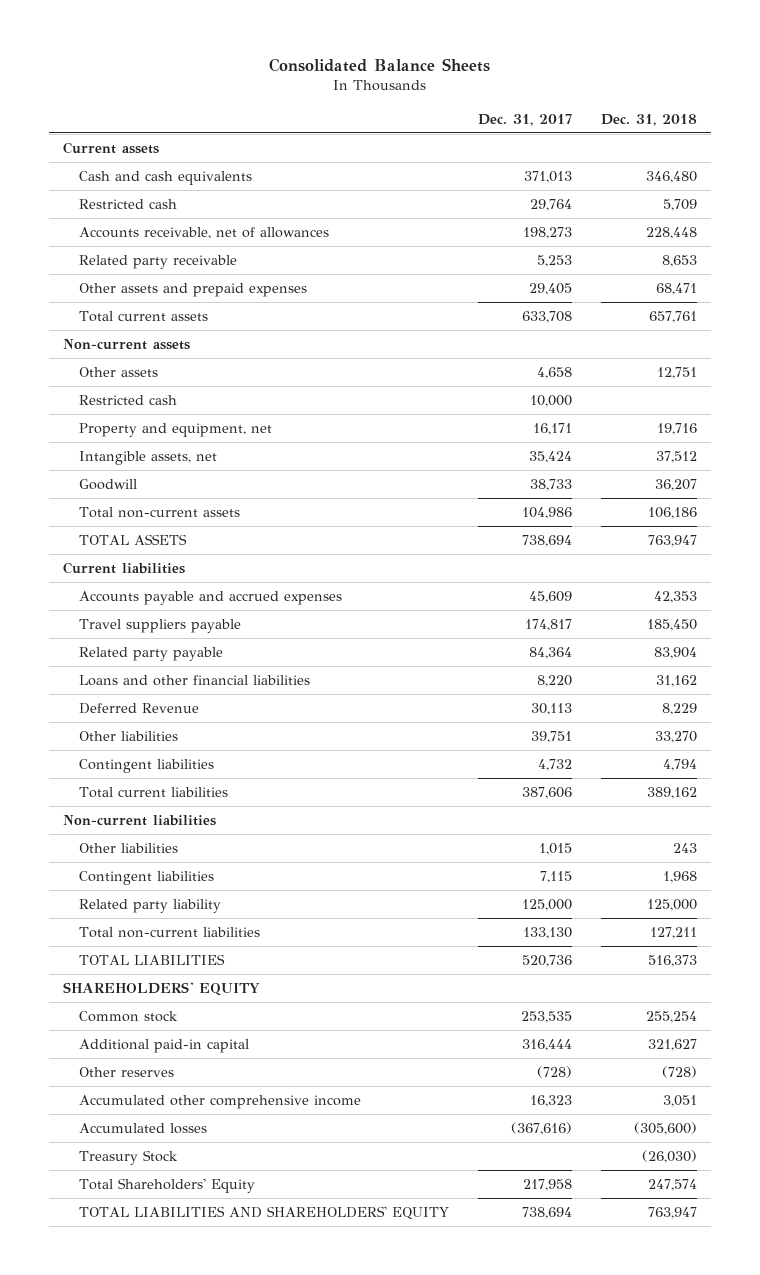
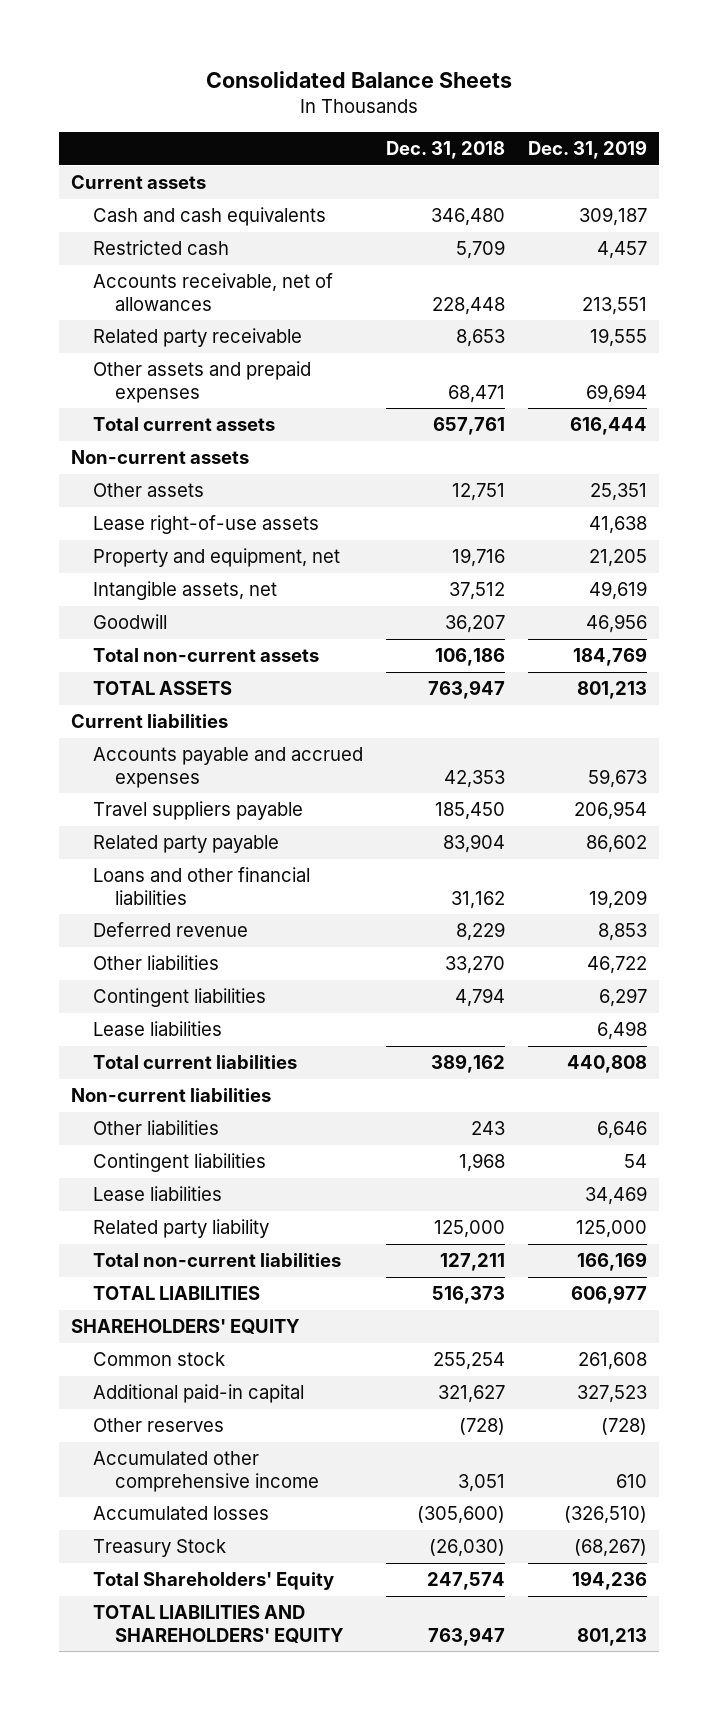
- | Dec. 31, 2017 | Dec. 31, 2018
+ | Dec. 31, 2018 | Dec. 31, 2019
- Restricted cash | 10,000 |
+ Lease right-of-use assets | | 41,638
- Deferred Revenue | 30,113 | 8,229
+ Deferred revenue | 8,229 | 8,853
+ Lease liabilities | | 6,498
+ Lease liabilities | | 34,469

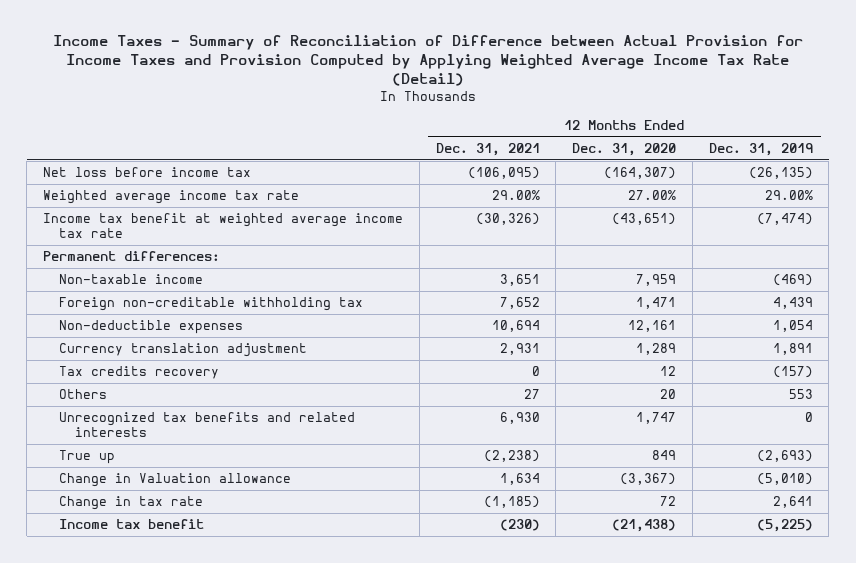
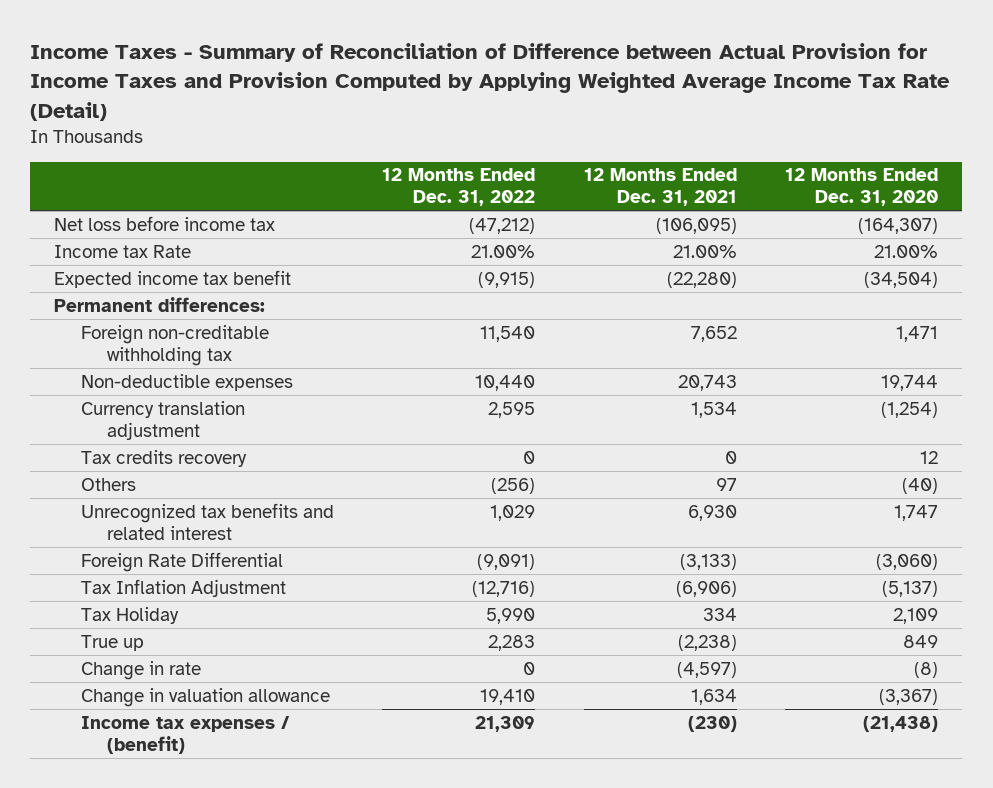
- | 12 Months Ended Dec. 31, 2021 | 12 Months Ended Dec. 31, 2020 | 12 Months Ended Dec. 31, 2019
+ | 12 Months Ended Dec. 31, 2022 | 12 Months Ended Dec. 31, 2021 | 12 Months Ended Dec. 31, 2020
- Weighted average income tax rate | 29.00% | 27.00% | 29.00%
- Income tax benefit at weighted average income tax rate | (30,326) | (43,651) | (7,474)
+ Income tax Rate | 21.00% | 21.00% | 21.00%
+ Expected income tax benefit | (9,915) | (22,280) | (34,504)
- Non-taxable income | 3,651 | 7,959 | (469)
- Non-deductible expenses | 10,694 | 12,161 | 1,054
- Currency translation adjustment | 2,931 | 1,289 | 1,891
+ Non-deductible expenses | 10,440 | 20,743 | 19,744
+ Currency translation adjustment | 2,595 | 1,534 | (1,254)
- Others | 27 | 20 | 553
- Unrecognized tax benefits and related interests | 6,930 | 1,747 | 0
+ Others | (256) | 97 | (40)
+ Unrecognized tax benefits and related interest | 1,029 | 6,930 | 1,747
+ Foreign Rate Differential | (9,091) | (3,133) | (3,060)
+ Tax Inflation Adjustment | (12,716) | (6,906) | (5,137)
+ Tax Holiday | 5,990 | 334 | 2,109
- Change in Valuation allowance | 1,634 | (3,367) | (5,010)
- Change in tax rate | (1,185) | 72 | 2,641
- Income tax benefit | (230) | (21,438) | (5,225)
+ Change in rate | 0 | (4,597) | (8)
+ Change in valuation allowance | 19,410 | 1,634 | (3,367)
+ Income tax expenses / (benefit) | 21,309 | (230) | (21,438)

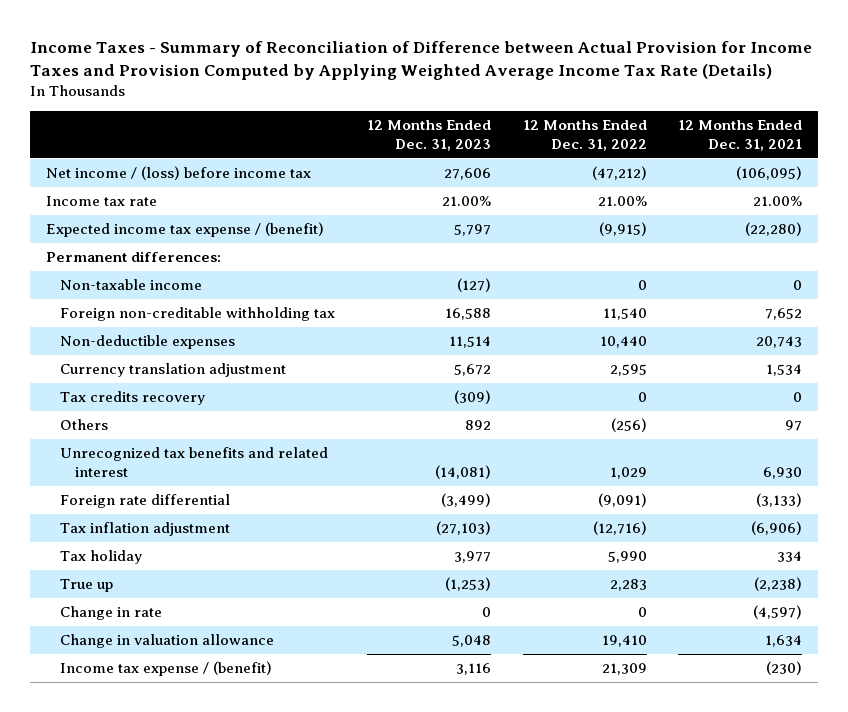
- Income Taxes - Summary of Reconciliation of Difference between Actual Provision for Income Taxes and Provision Computed by Applying Weighted Average Income Tax Rate (Detail)
+ Income Taxes - Summary of Reconciliation of Difference between Actual Provision for Income Taxes and Provision Computed by Applying Weighted Average Income Tax Rate (Details)
- | 12 Months Ended Dec. 31, 2022 | 12 Months Ended Dec. 31, 2021 | 12 Months Ended Dec. 31, 2020
+ | 12 Months Ended Dec. 31, 2023 | 12 Months Ended Dec. 31, 2022 | 12 Months Ended Dec. 31, 2021
- Net loss before income tax | (47,212) | (106,095) | (164,307)
- Income tax Rate | 21.00% | 21.00% | 21.00%
- Expected income tax benefit | (9,915) | (22,280) | (34,504)
+ Net income / (loss) before income tax | 27,606 | (47,212) | (106,095)
+ Income tax rate | 21.00% | 21.00% | 21.00%
+ Expected income tax expense / (benefit) | 5,797 | (9,915) | (22,280)
+ Non-taxable income | (127) | 0 | 0
- Foreign Rate Differential | (9,091) | (3,133) | (3,060)
- Tax Inflation Adjustment | (12,716) | (6,906) | (5,137)
- Tax Holiday | 5,990 | 334 | 2,109
+ Foreign rate differential | (3,499) | (9,091) | (3,133)
+ Tax inflation adjustment | (27,103) | (12,716) | (6,906)
+ Tax holiday | 3,977 | 5,990 | 334
- Income tax expenses / (benefit) | 21,309 | (230) | (21,438)
+ Income tax expense / (benefit) | 3,116 | 21,309 | (230)

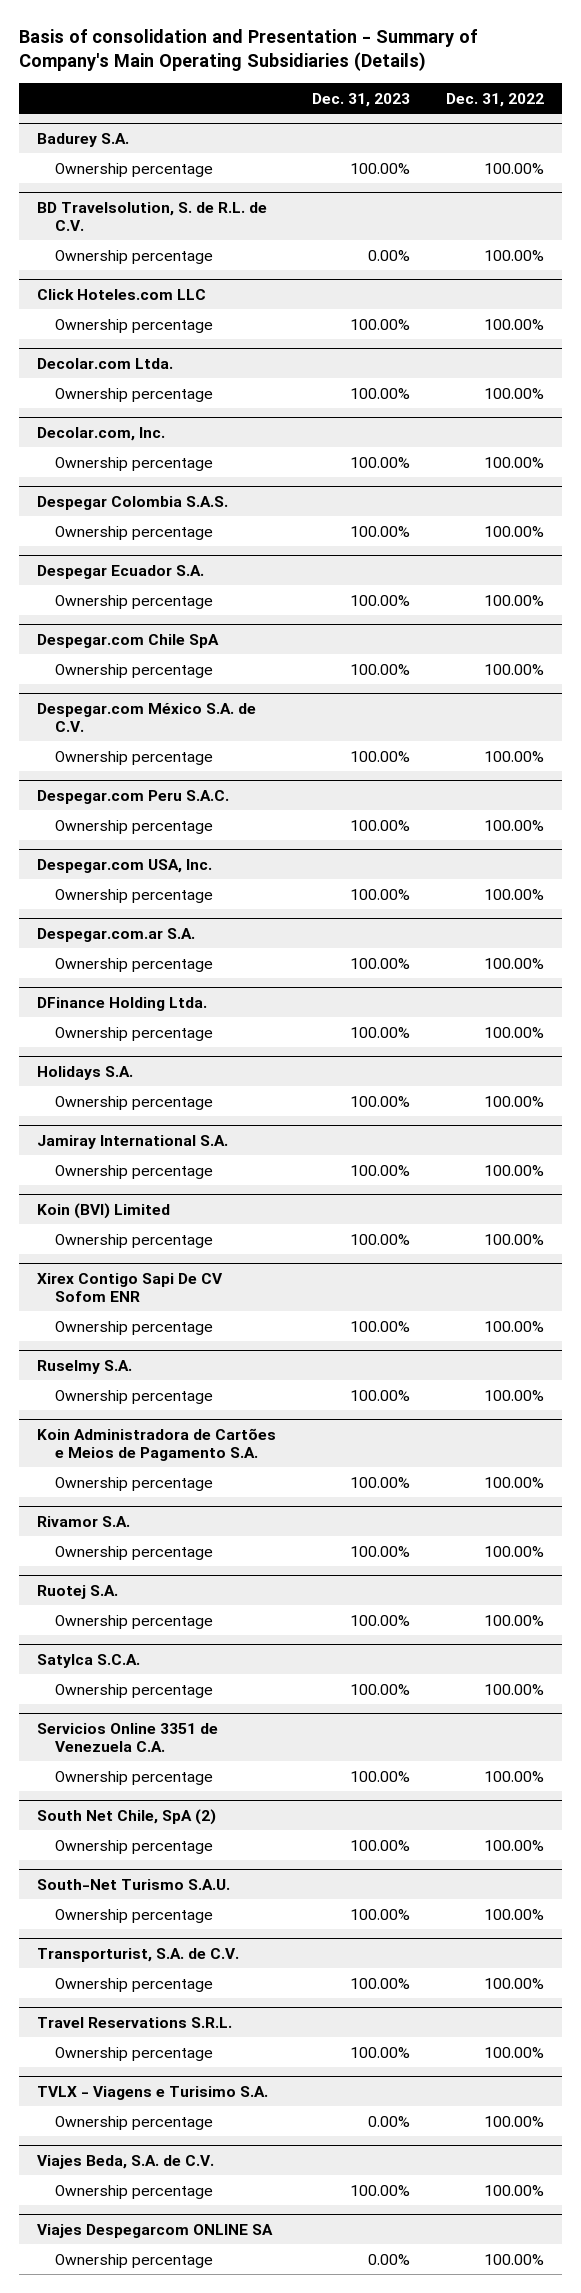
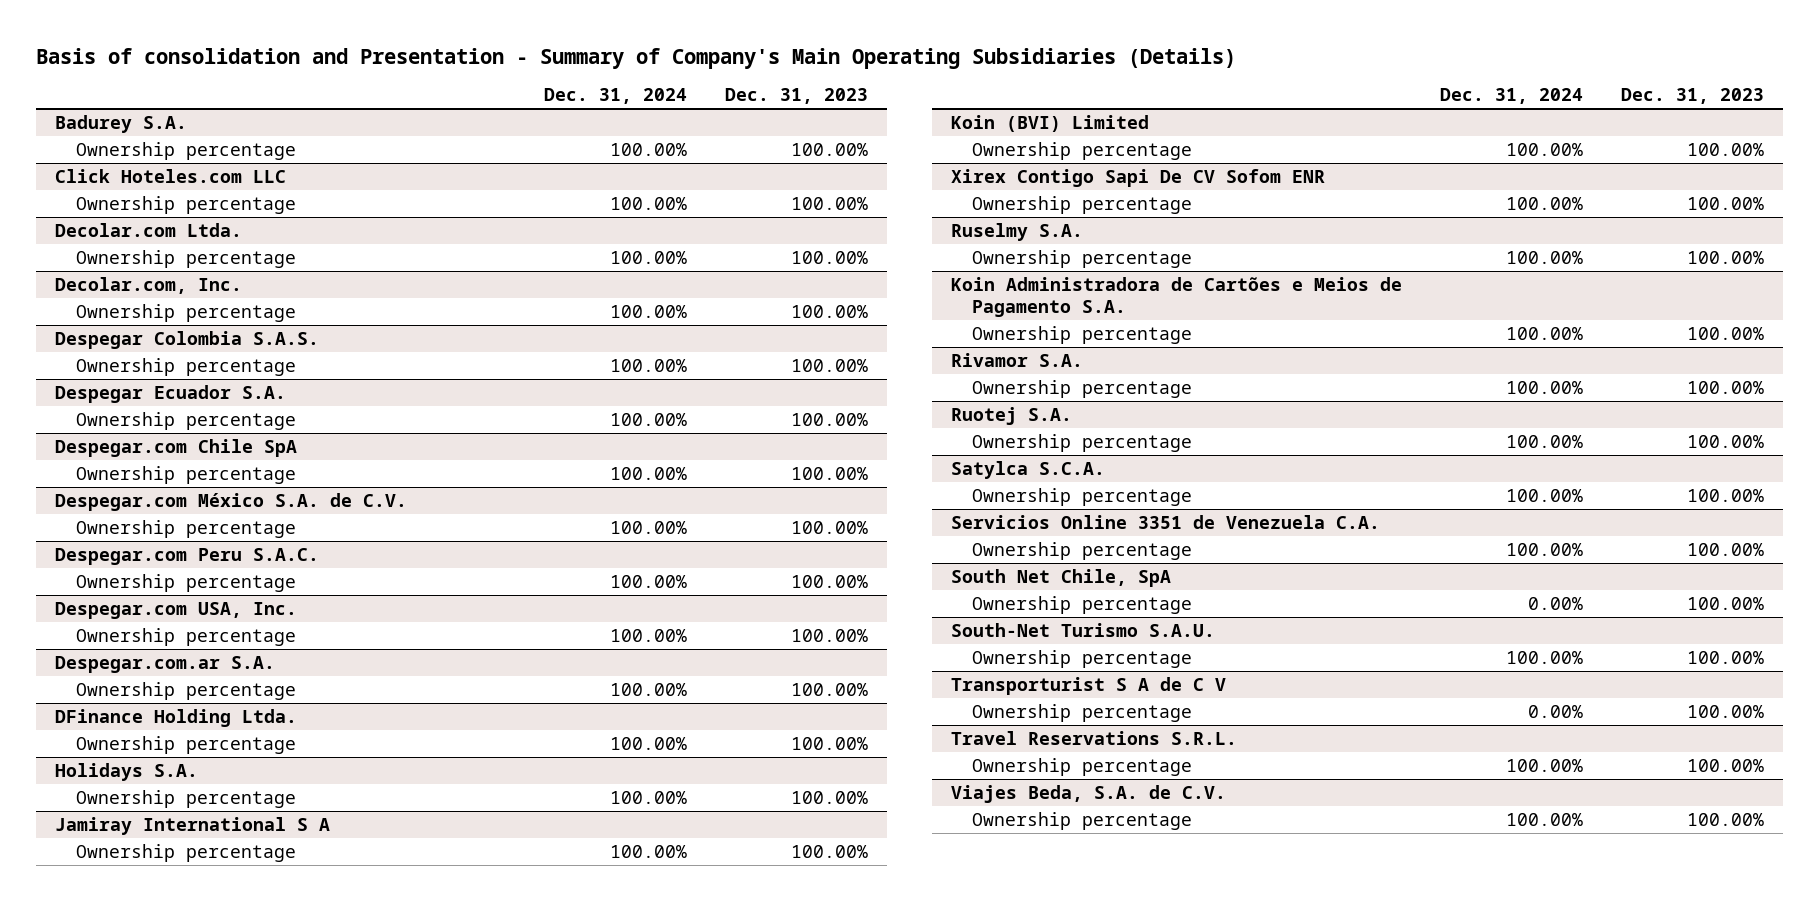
- | Dec. 31, 2023 | Dec. 31, 2022
+ | Dec. 31, 2024 | Dec. 31, 2023
- BD Travelsolution, S. de R.L. de C.V.
- Ownership percentage | 0.00% | 100.00%
- Jamiray International S.A.
+ Jamiray International S A
- South Net Chile, SpA (2)
+ South Net Chile, SpA
- Transporturist, S.A. de C.V.
+ Transporturist S A de C V
- TVLX - Viagens e Turisimo S.A.
- Ownership percentage | 0.00% | 100.00%
- Viajes Despegarcom ONLINE SA
- Ownership percentage | 0.00% | 100.00%

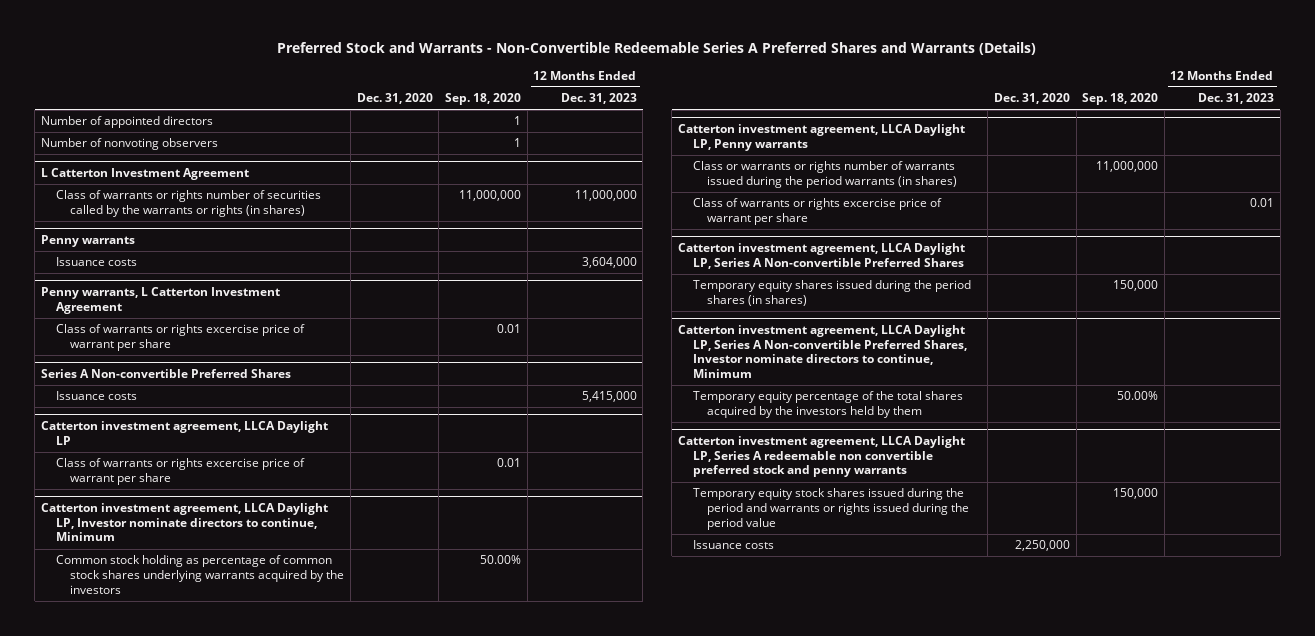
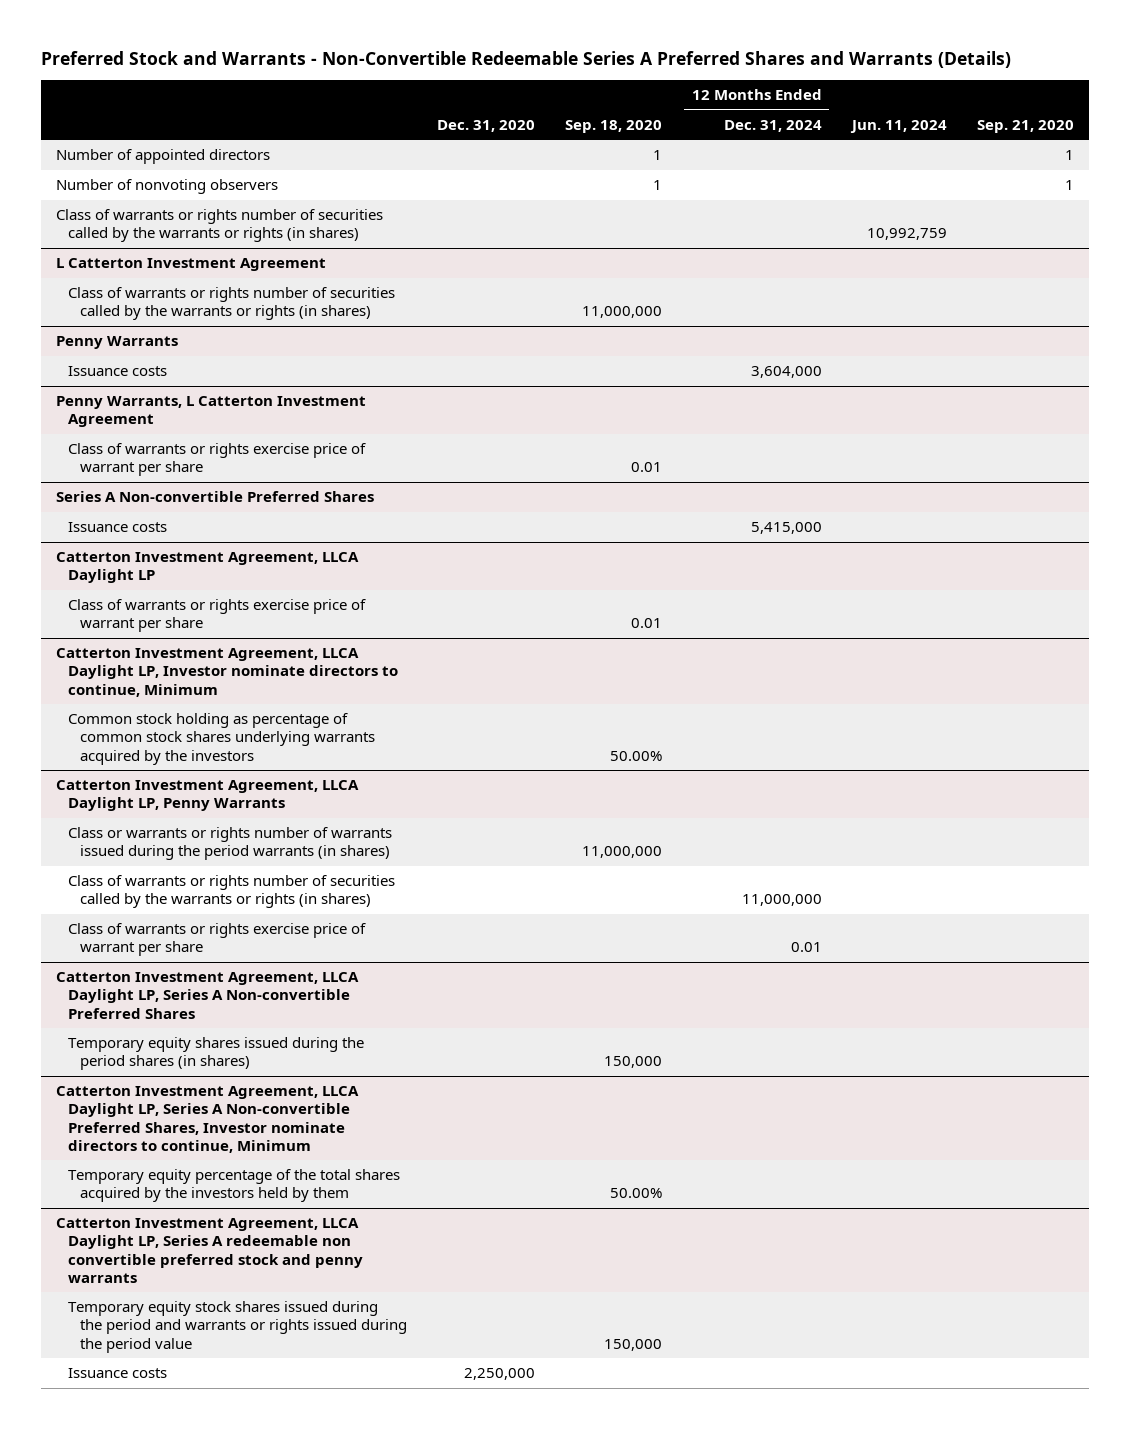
- | Dec. 31, 2020 | Sep. 18, 2020 | 12 Months Ended Dec. 31, 2023
+ | Dec. 31, 2020 | Sep. 18, 2020 | 12 Months Ended Dec. 31, 2024 | Jun. 11, 2024 | Sep. 21, 2020
+ Class of warrants or rights number of securities called by the warrants or rights (in shares) | | | | 10,992,759 |
- Penny warrants
+ Penny Warrants
- Penny warrants, L Catterton Investment Agreement
- Class of warrants or rights excercise price of warrant per share | | 0.01 |
+ Penny Warrants, L Catterton Investment Agreement
+ Class of warrants or rights exercise price of warrant per share | | 0.01 | | |
- Catterton investment agreement, LLCA Daylight LP
- Class of warrants or rights excercise price of warrant per share | | 0.01 |
- Catterton investment agreement, LLCA Daylight LP, Investor nominate directors to continue, Minimum
+ Catterton Investment Agreement, LLCA Daylight LP
+ Class of warrants or rights exercise price of warrant per share | | 0.01 | | |
+ Catterton Investment Agreement, LLCA Daylight LP, Investor nominate directors to continue, Minimum
- Catterton investment agreement, LLCA Daylight LP, Penny warrants
+ Catterton Investment Agreement, LLCA Daylight LP, Penny Warrants
- Class of warrants or rights excercise price of warrant per share | | | 0.01
- Catterton investment agreement, LLCA Daylight LP, Series A Non-convertible Preferred Shares
+ Class of warrants or rights number of securities called by the warrants or rights (in shares) | | | 11,000,000 | |
+ Class of warrants or rights exercise price of warrant per share | | | 0.01 | |
+ Catterton Investment Agreement, LLCA Daylight LP, Series A Non-convertible Preferred Shares
- Catterton investment agreement, LLCA Daylight LP, Series A Non-convertible Preferred Shares, Investor nominate directors to continue, Minimum
+ Catterton Investment Agreement, LLCA Daylight LP, Series A Non-convertible Preferred Shares, Investor nominate directors to continue, Minimum
- Catterton investment agreement, LLCA Daylight LP, Series A redeemable non convertible preferred stock and penny warrants
+ Catterton Investment Agreement, LLCA Daylight LP, Series A redeemable non convertible preferred stock and penny warrants

